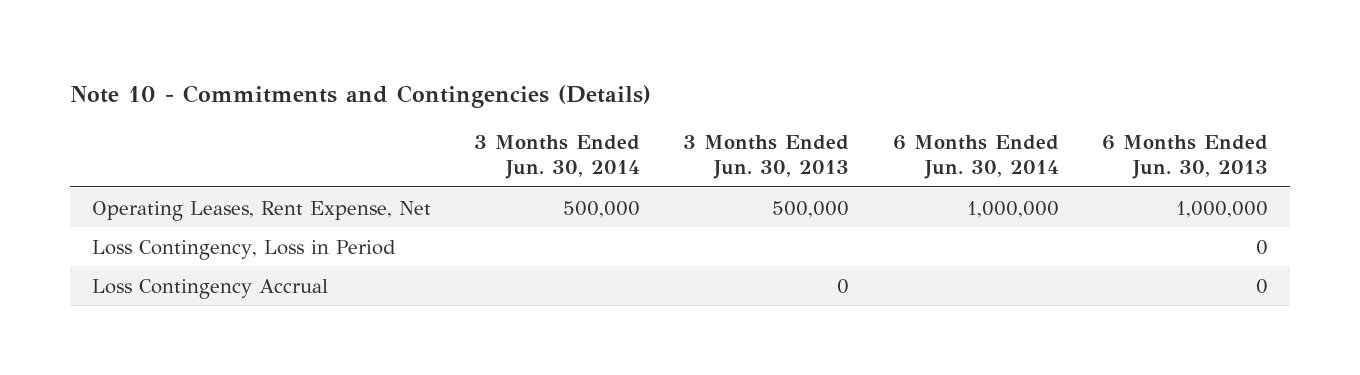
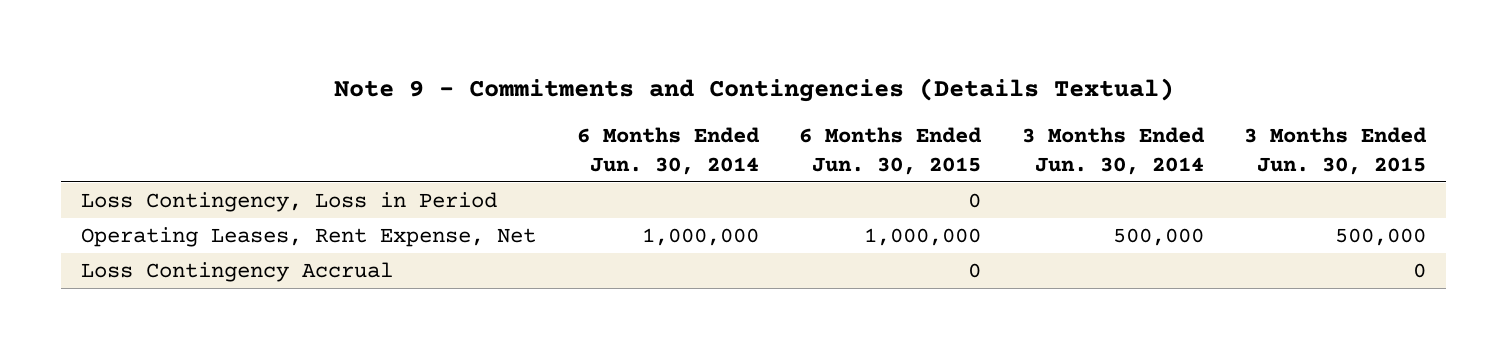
- Note 10 - Commitments and Contingencies (Details)
+ Note 9 - Commitments and Contingencies (Details Textual)
- | 3 Months Ended Jun. 30, 2014 | 3 Months Ended Jun. 30, 2013 | 6 Months Ended Jun. 30, 2014 | 6 Months Ended Jun. 30, 2013
+ | 6 Months Ended Jun. 30, 2014 | 6 Months Ended Jun. 30, 2015 | 3 Months Ended Jun. 30, 2014 | 3 Months Ended Jun. 30, 2015
moved down: Operating Leases, Rent Expense, Net | 1,000,000 | 1,000,000 | 500,000 | 500,000

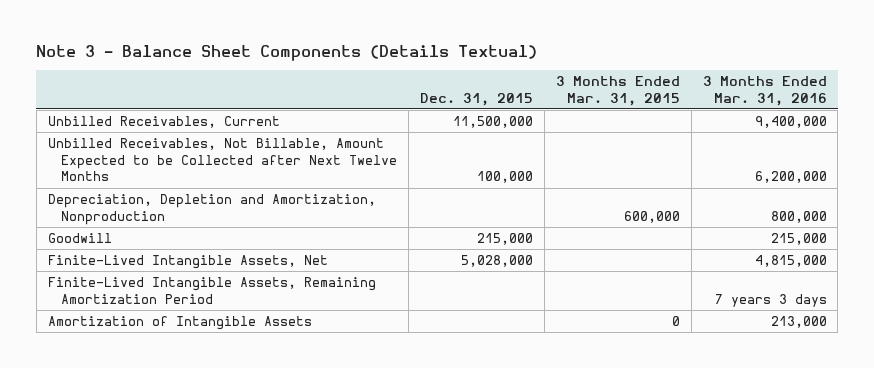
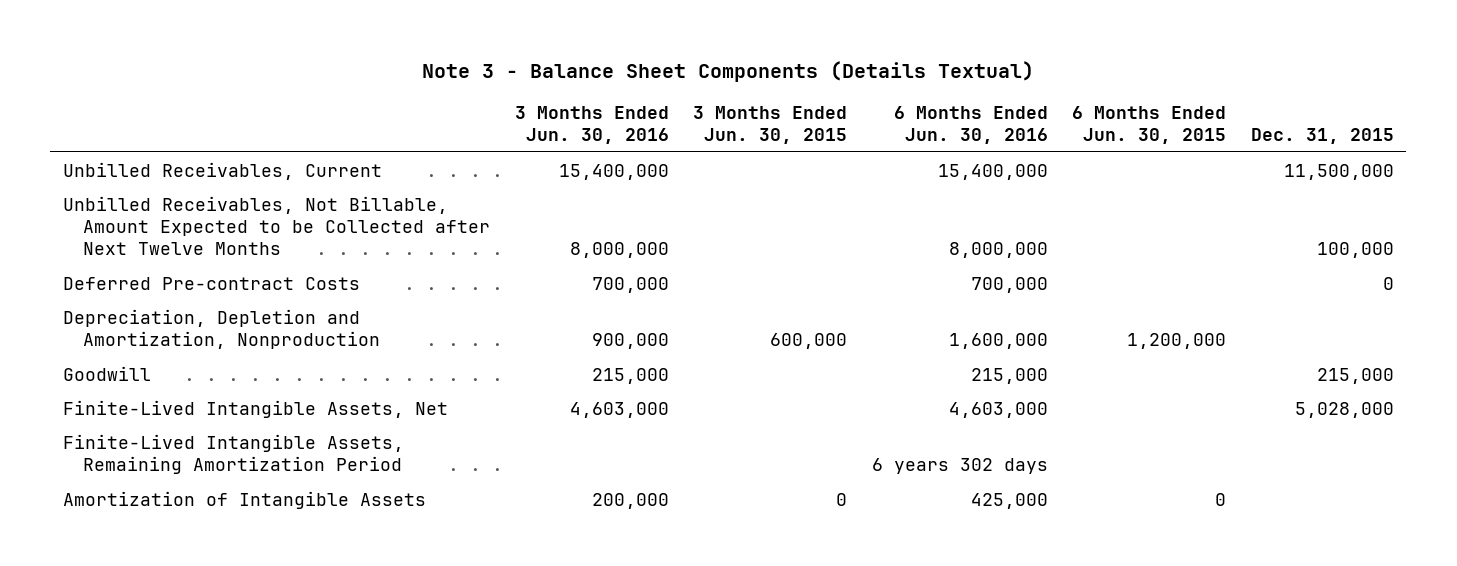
- | Dec. 31, 2015 | 3 Months Ended Mar. 31, 2015 | 3 Months Ended Mar. 31, 2016
+ | 3 Months Ended Jun. 30, 2016 | 3 Months Ended Jun. 30, 2015 | 6 Months Ended Jun. 30, 2016 | 6 Months Ended Jun. 30, 2015 | Dec. 31, 2015
+ Deferred Pre-contract Costs | 700,000 | | 700,000 | | 0

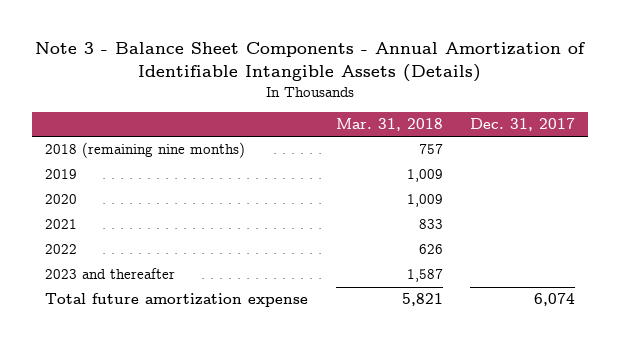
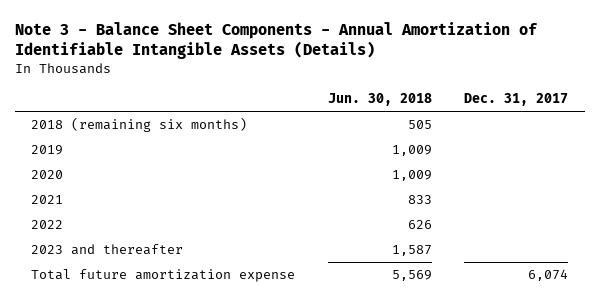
- | Mar. 31, 2018 | Dec. 31, 2017
+ | Jun. 30, 2018 | Dec. 31, 2017
- 2018 (remaining nine months) | 757 |
+ 2018 (remaining six months) | 505 |

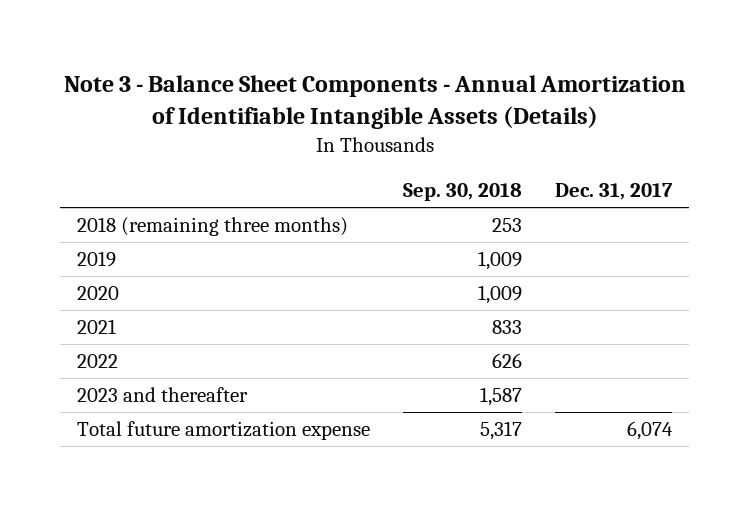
- | Jun. 30, 2018 | Dec. 31, 2017
+ | Sep. 30, 2018 | Dec. 31, 2017
- 2018 (remaining six months) | 505 |
+ 2018 (remaining three months) | 253 |

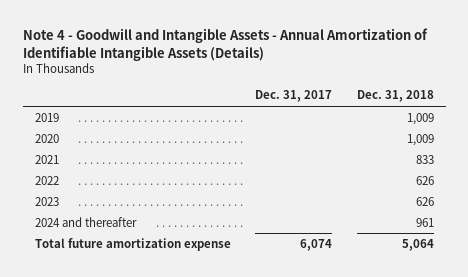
- Note 3 - Balance Sheet Components - Annual Amortization of Identifiable Intangible Assets (Details)
+ Note 4 - Goodwill and Intangible Assets - Annual Amortization of Identifiable Intangible Assets (Details)
- | Sep. 30, 2018 | Dec. 31, 2017
+ | Dec. 31, 2017 | Dec. 31, 2018
- 2018 (remaining three months) | 253 |
- 2023 and thereafter | 1,587 |
+ 2023 | | 626
+ 2024 and thereafter | | 961

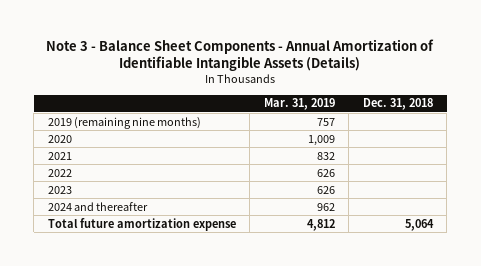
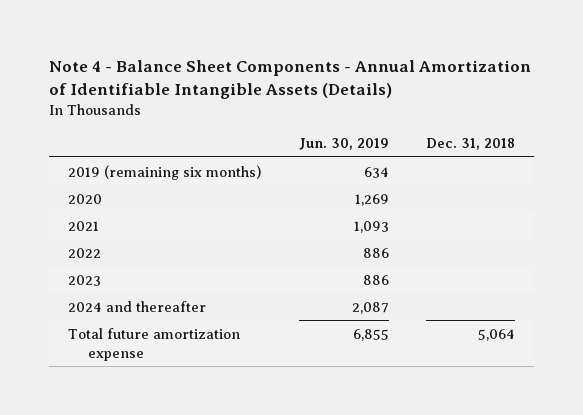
- Note 3 - Balance Sheet Components - Annual Amortization of Identifiable Intangible Assets (Details)
+ Note 4 - Balance Sheet Components - Annual Amortization of Identifiable Intangible Assets (Details)
- | Mar. 31, 2019 | Dec. 31, 2018
+ | Jun. 30, 2019 | Dec. 31, 2018
- 2019 (remaining nine months) | 757 |
+ 2019 (remaining six months) | 634 |

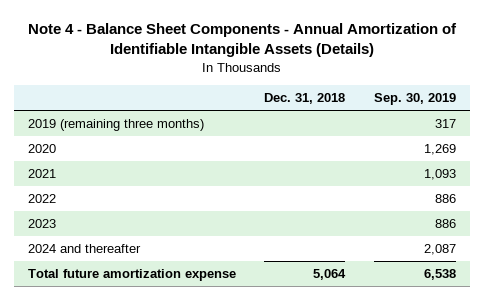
- | Jun. 30, 2019 | Dec. 31, 2018
+ | Dec. 31, 2018 | Sep. 30, 2019
- 2019 (remaining six months) | 634 |
+ 2019 (remaining three months) | | 317

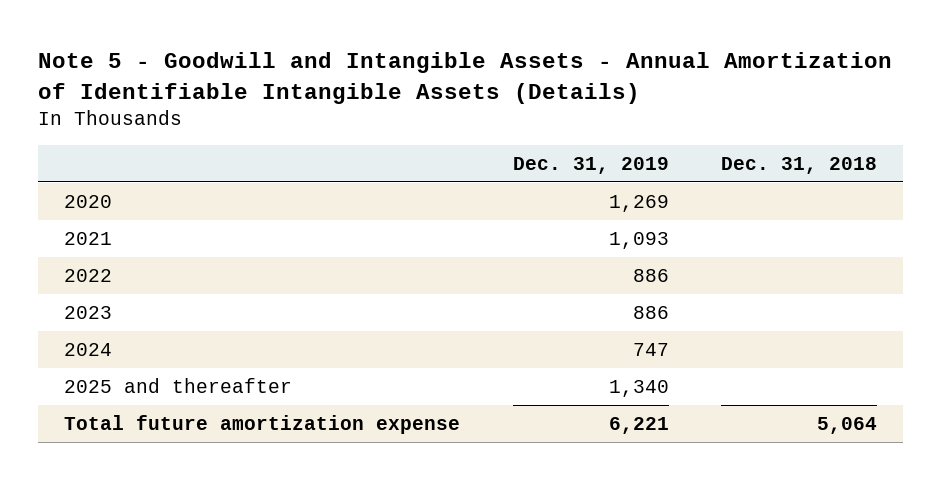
- Note 4 - Balance Sheet Components - Annual Amortization of Identifiable Intangible Assets (Details)
+ Note 5 - Goodwill and Intangible Assets - Annual Amortization of Identifiable Intangible Assets (Details)
- | Dec. 31, 2018 | Sep. 30, 2019
+ | Dec. 31, 2019 | Dec. 31, 2018
- 2019 (remaining three months) | | 317
- 2024 and thereafter | | 2,087
+ 2024 | 747 |
+ 2025 and thereafter | 1,340 |

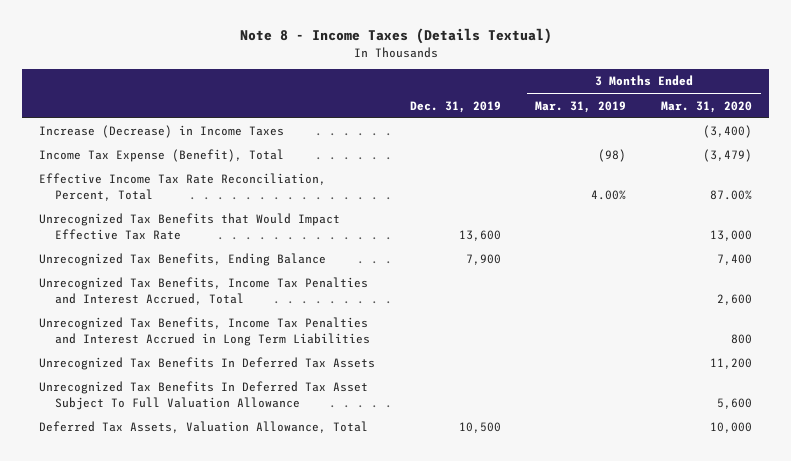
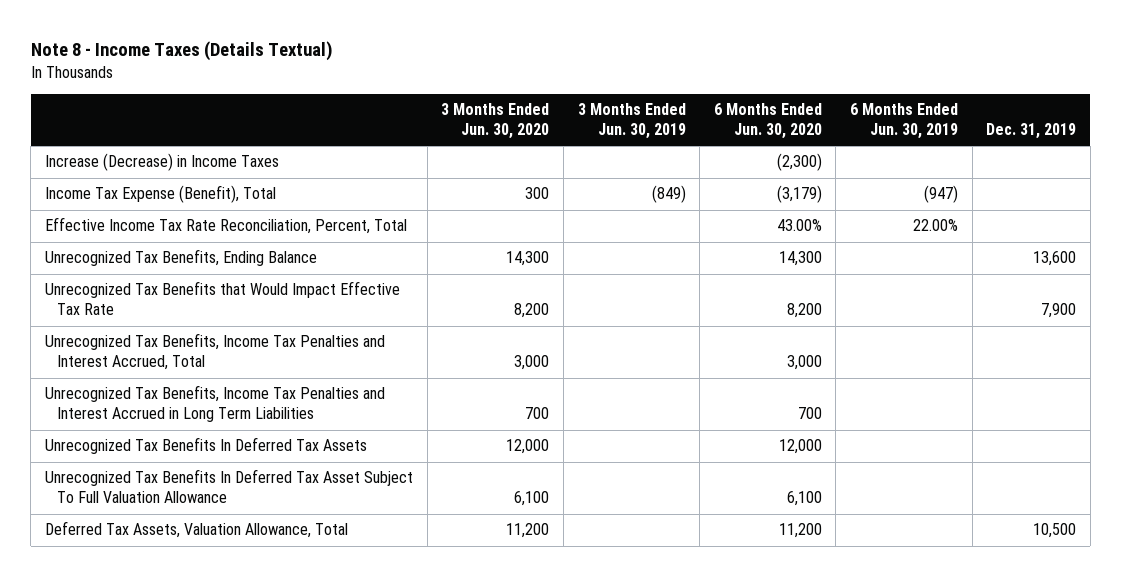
- | Dec. 31, 2019 | 3 Months Ended Mar. 31, 2019 | 3 Months Ended Mar. 31, 2020
+ | 3 Months Ended Jun. 30, 2020 | 3 Months Ended Jun. 30, 2019 | 6 Months Ended Jun. 30, 2020 | 6 Months Ended Jun. 30, 2019 | Dec. 31, 2019
- Unrecognized Tax Benefits that Would Impact Effective Tax Rate | 13,600 | | 13,000
- Unrecognized Tax Benefits, Ending Balance | 7,900 | | 7,400
+ Unrecognized Tax Benefits, Ending Balance | 14,300 | | 14,300 | | 13,600
+ Unrecognized Tax Benefits that Would Impact Effective Tax Rate | 8,200 | | 8,200 | | 7,900

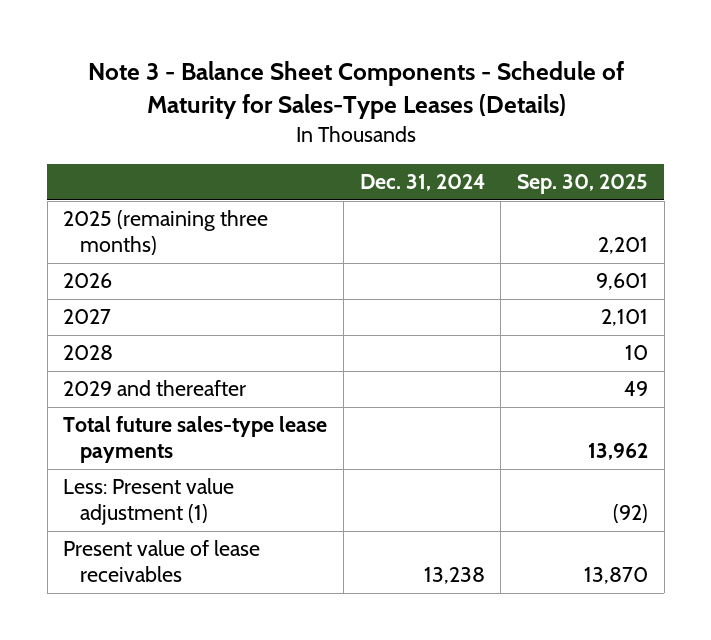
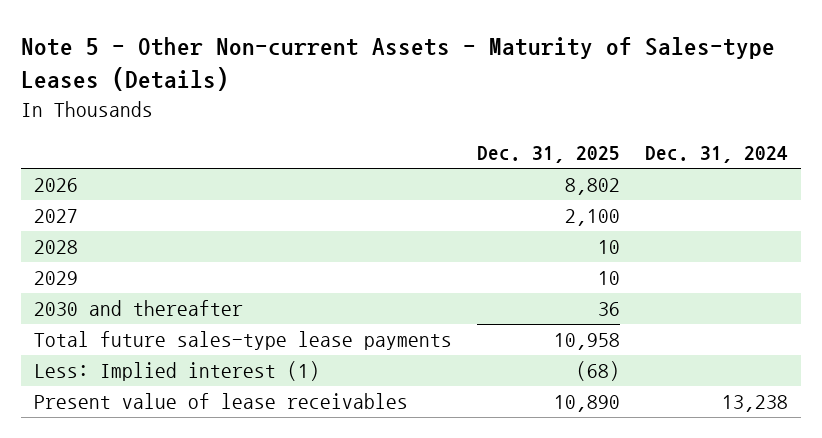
- Note 3 - Balance Sheet Components - Schedule of Maturity for Sales-Type Leases (Details)
+ Note 5 - Other Non-current Assets - Maturity of Sales-type Leases (Details)
- | Dec. 31, 2024 | Sep. 30, 2025
+ | Dec. 31, 2025 | Dec. 31, 2024
- 2025 (remaining three months) | | 2,201
- 2029 and thereafter | | 49
+ 2029 | 10 |
+ 2030 and thereafter | 36 |
- Less: Present value adjustment (1) | | (92)
+ Less: Implied interest (1) | (68) |

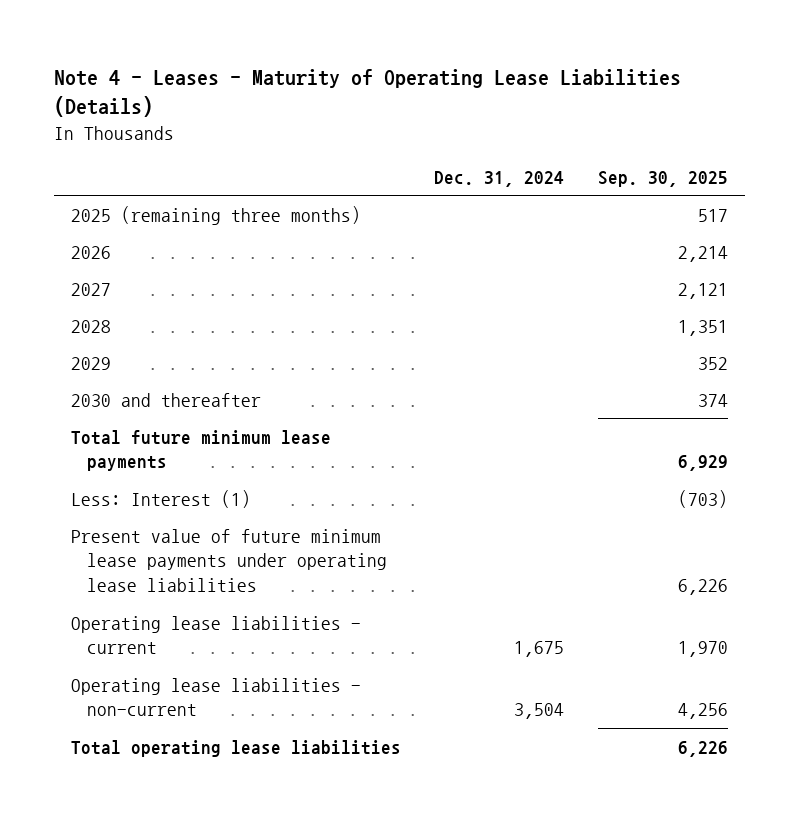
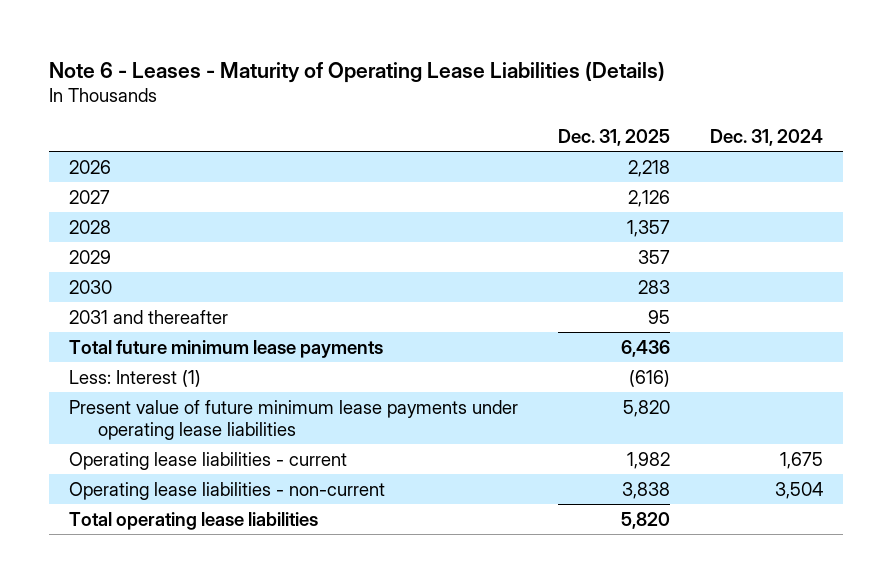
- Note 4 - Leases - Maturity of Operating Lease Liabilities (Details)
+ Note 6 - Leases - Maturity of Operating Lease Liabilities (Details)
- | Dec. 31, 2024 | Sep. 30, 2025
+ | Dec. 31, 2025 | Dec. 31, 2024
- 2025 (remaining three months) | | 517
- 2030 and thereafter | | 374
+ 2030 | 283 |
+ 2031 and thereafter | 95 |

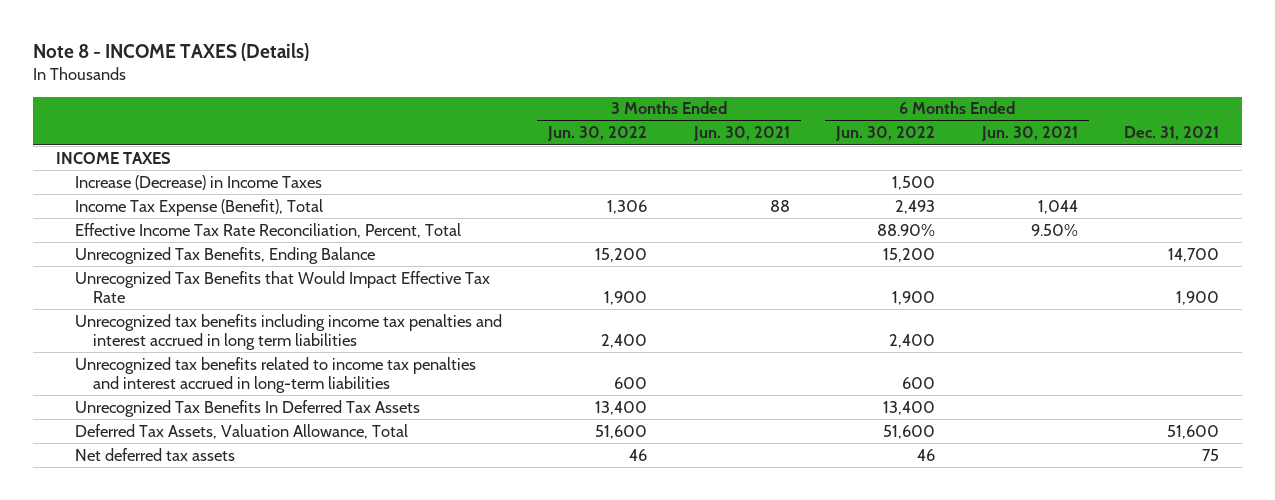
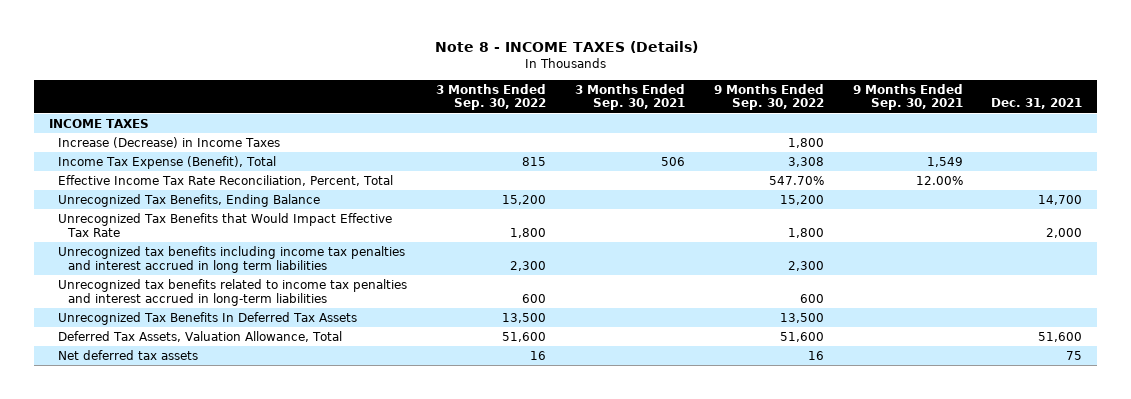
- | 3 Months Ended Jun. 30, 2022 | 3 Months Ended Jun. 30, 2021 | 6 Months Ended Jun. 30, 2022 | 6 Months Ended Jun. 30, 2021 | Dec. 31, 2021
+ | 3 Months Ended Sep. 30, 2022 | 3 Months Ended Sep. 30, 2021 | 9 Months Ended Sep. 30, 2022 | 9 Months Ended Sep. 30, 2021 | Dec. 31, 2021
- Unrecognized Tax Benefits that Would Impact Effective Tax Rate | 1,900 | | 1,900 | | 1,900
+ Unrecognized Tax Benefits that Would Impact Effective Tax Rate | 1,800 | | 1,800 | | 2,000

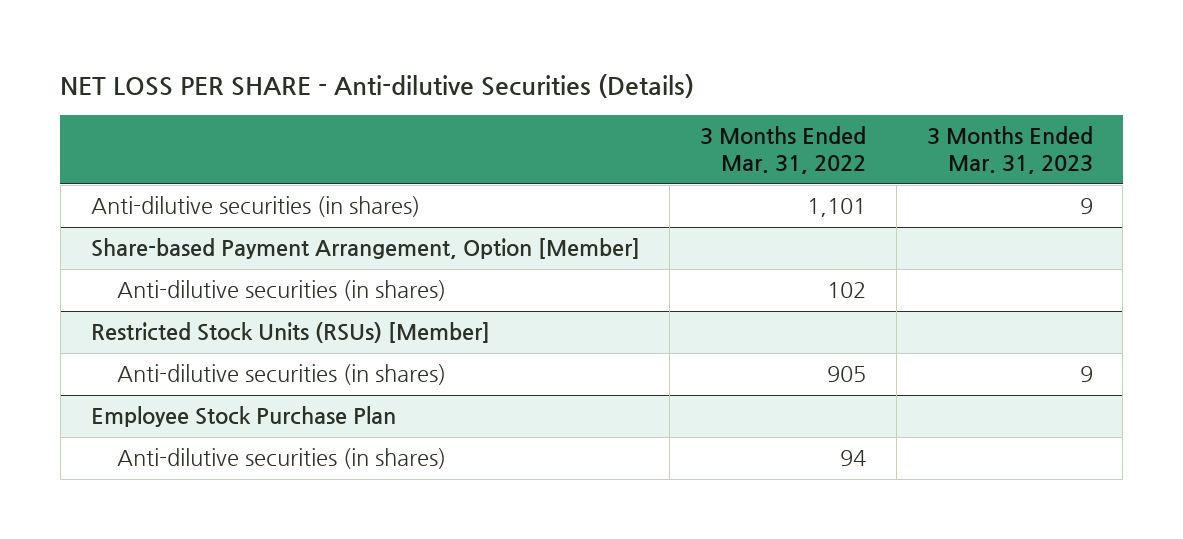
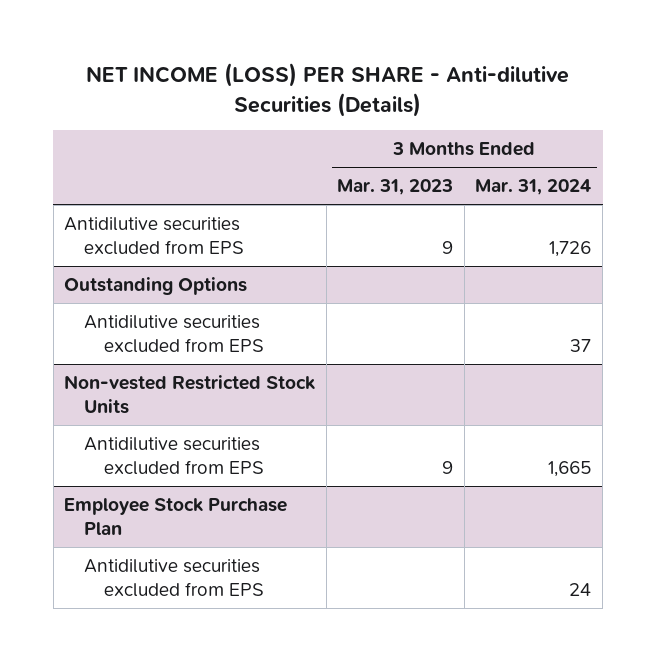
- NET LOSS PER SHARE - Anti-dilutive Securities (Details)
+ NET INCOME (LOSS) PER SHARE - Anti-dilutive Securities (Details)
- | 3 Months Ended Mar. 31, 2022 | 3 Months Ended Mar. 31, 2023
+ | 3 Months Ended Mar. 31, 2023 | 3 Months Ended Mar. 31, 2024
- Anti-dilutive securities (in shares) | 1,101 | 9
- Share-based Payment Arrangement, Option [Member]
- Anti-dilutive securities (in shares) | 102 |
- Restricted Stock Units (RSUs) [Member]
- Anti-dilutive securities (in shares) | 905 | 9
+ Antidilutive securities excluded from EPS | 9 | 1,726
+ Outstanding Options
+ Antidilutive securities excluded from EPS | | 37
+ Non-vested Restricted Stock Units
+ Antidilutive securities excluded from EPS | 9 | 1,665
@ Employee Stock Purchase Plan
- Anti-dilutive securities (in shares) | 94 |
+ Antidilutive securities excluded from EPS | | 24

